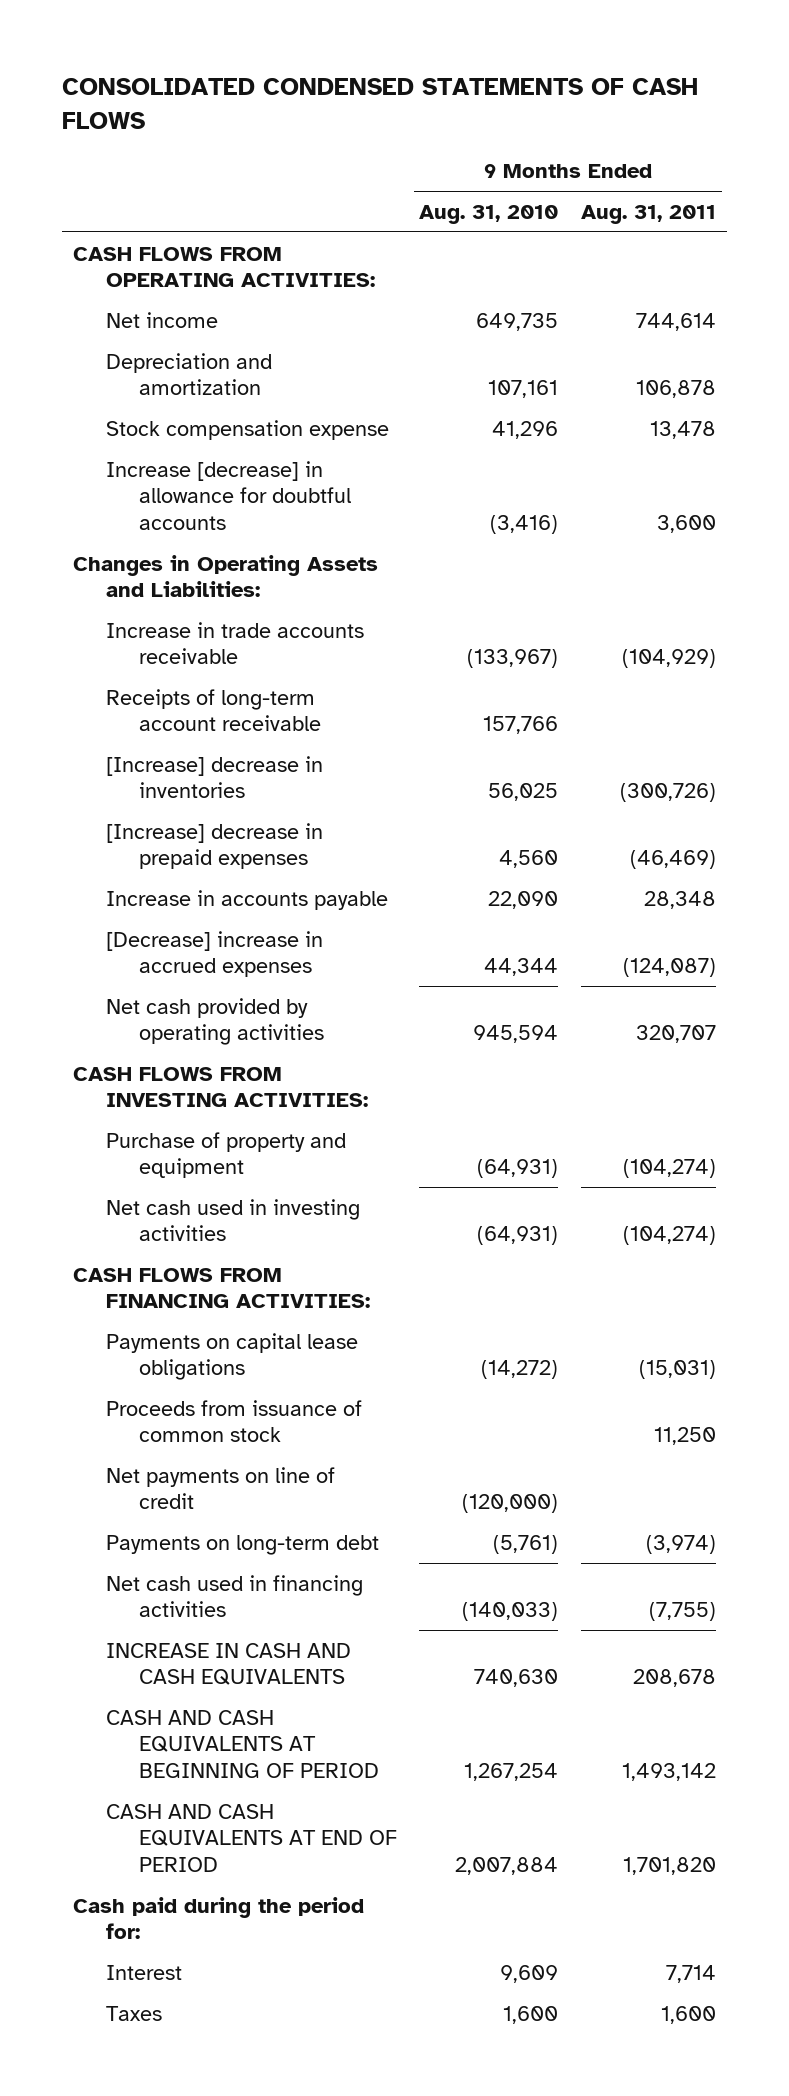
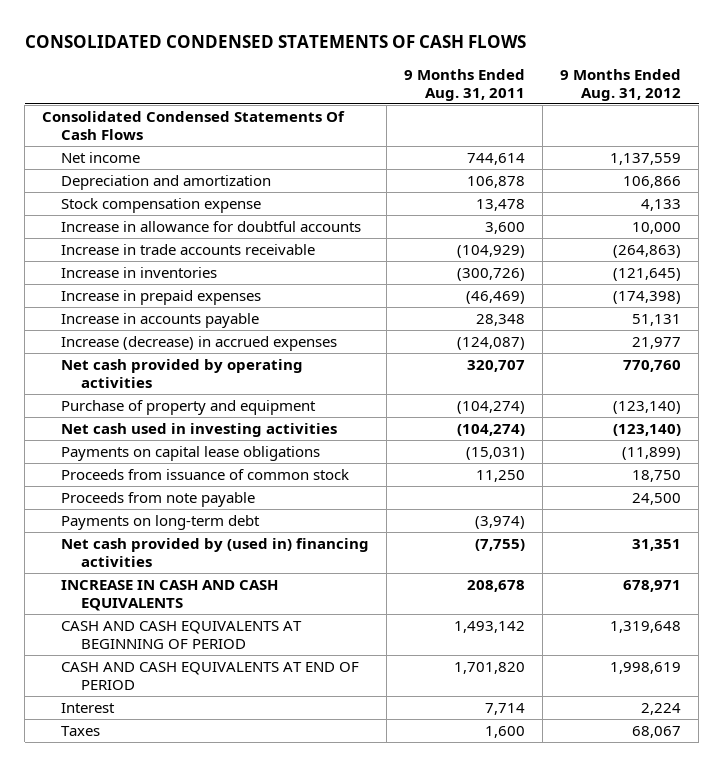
- | 9 Months Ended Aug. 31, 2010 | 9 Months Ended Aug. 31, 2011
+ | 9 Months Ended Aug. 31, 2011 | 9 Months Ended Aug. 31, 2012
- CASH FLOWS FROM OPERATING ACTIVITIES:
+ Consolidated Condensed Statements Of Cash Flows
- Increase [decrease] in allowance for doubtful accounts | (3,416) | 3,600
- Changes in Operating Assets and Liabilities:
+ Increase in allowance for doubtful accounts | 3,600 | 10,000
- Receipts of long-term account receivable | 157,766 |
- [Increase] decrease in inventories | 56,025 | (300,726)
- [Increase] decrease in prepaid expenses | 4,560 | (46,469)
+ Increase in inventories | (300,726) | (121,645)
+ Increase in prepaid expenses | (46,469) | (174,398)
- [Decrease] increase in accrued expenses | 44,344 | (124,087)
+ Increase (decrease) in accrued expenses | (124,087) | 21,977
- CASH FLOWS FROM INVESTING ACTIVITIES:
- CASH FLOWS FROM FINANCING ACTIVITIES:
- Net payments on line of credit | (120,000) |
+ Proceeds from note payable | | 24,500
- Net cash used in financing activities | (140,033) | (7,755)
+ Net cash provided by (used in) financing activities | (7,755) | 31,351
- Cash paid during the period for:

